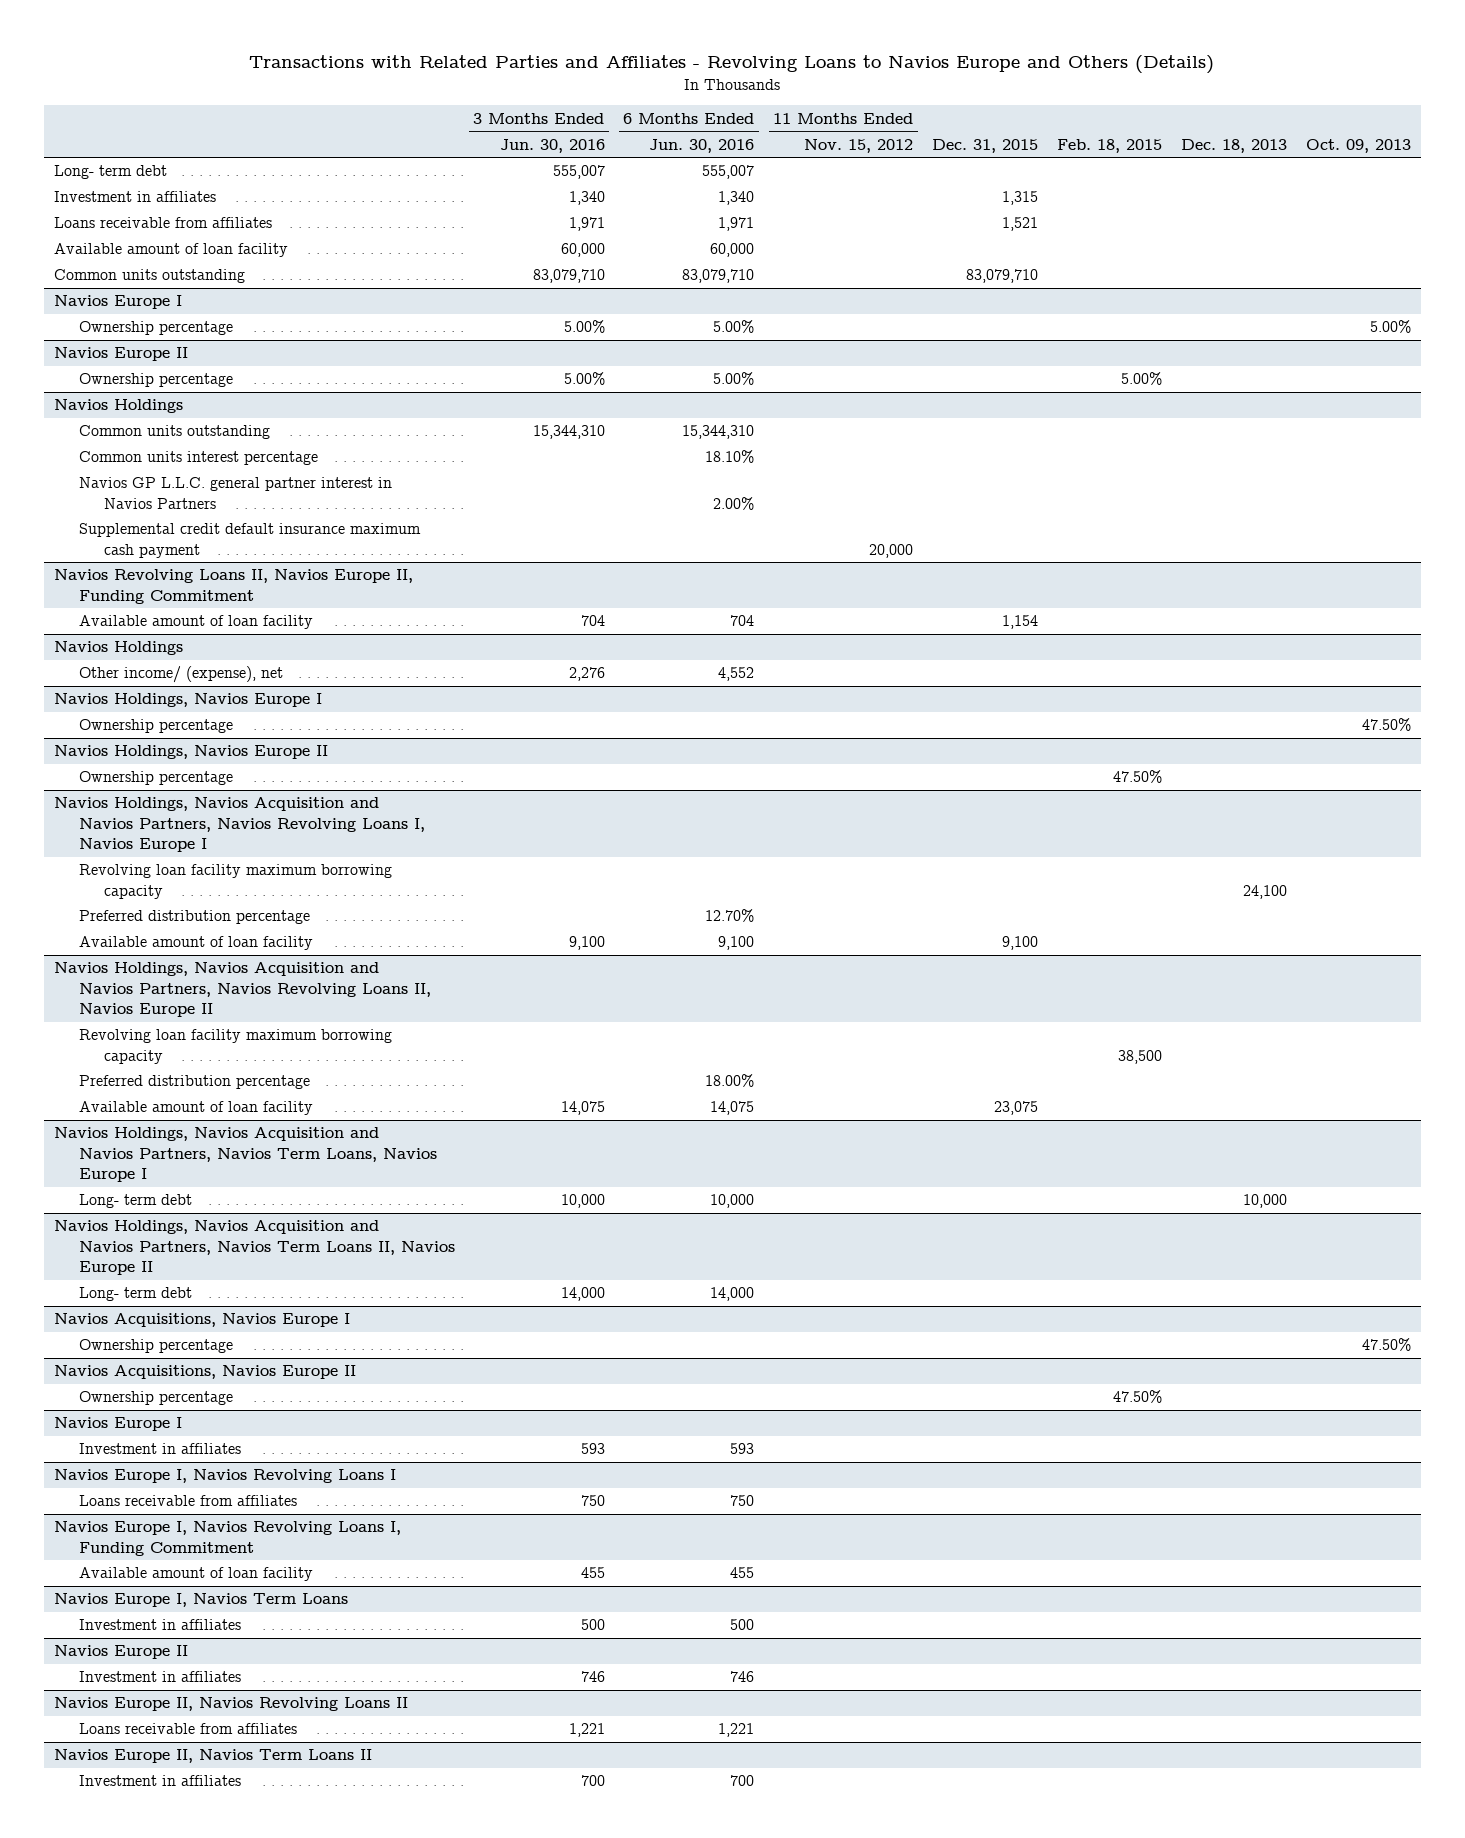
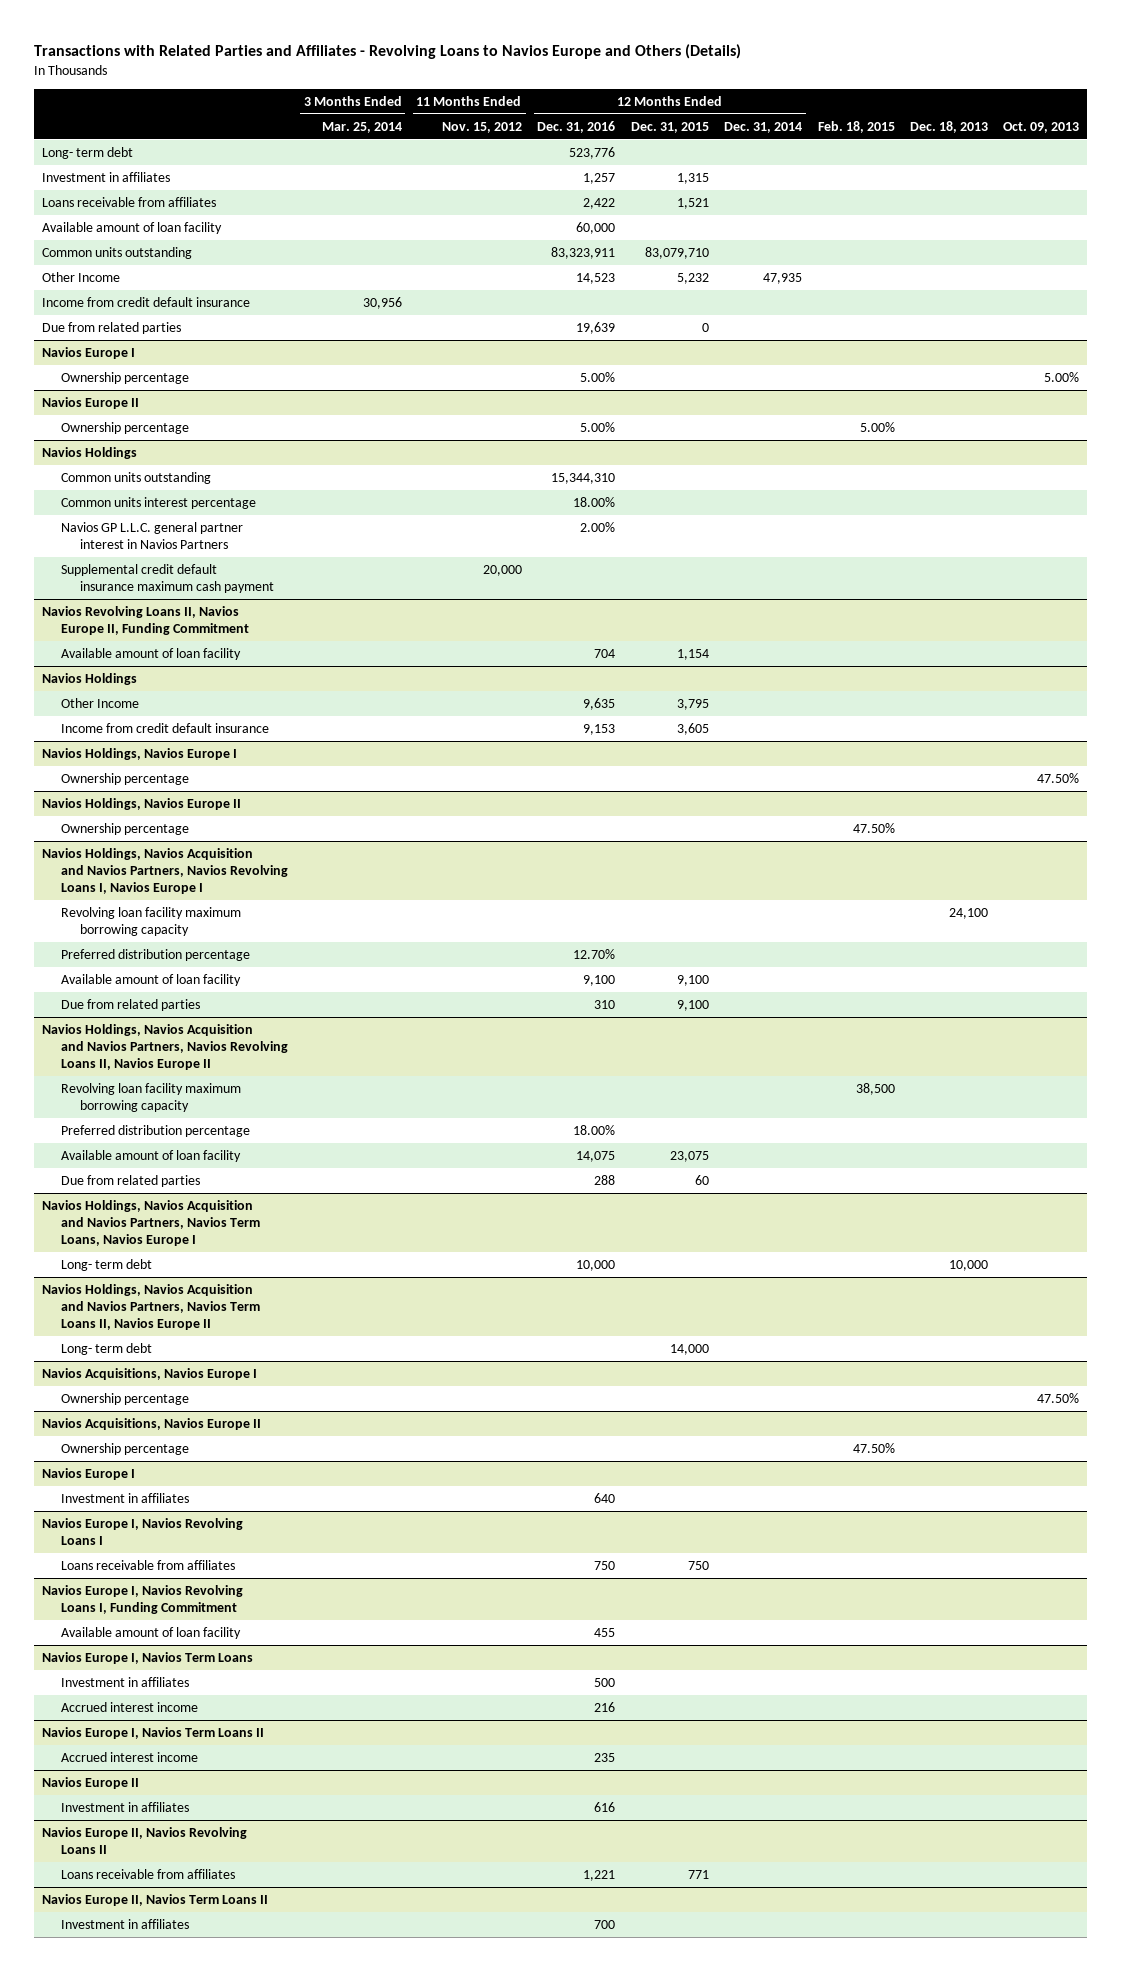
- | 3 Months Ended Jun. 30, 2016 | 6 Months Ended Jun. 30, 2016 | 11 Months Ended Nov. 15, 2012 | Dec. 31, 2015 | Feb. 18, 2015 | Dec. 18, 2013 | Oct. 09, 2013
+ | 3 Months Ended Mar. 25, 2014 | 11 Months Ended Nov. 15, 2012 | 12 Months Ended Dec. 31, 2016 | 12 Months Ended Dec. 31, 2015 | 12 Months Ended Dec. 31, 2014 | Feb. 18, 2015 | Dec. 18, 2013 | Oct. 09, 2013
+ Other Income | | | 14,523 | 5,232 | 47,935 | | |
+ Income from credit default insurance | 30,956 | | | | | | |
+ Due from related parties | | | 19,639 | 0 | | | |
@ Navios Holdings
- Other income/ (expense), net | 2,276 | 4,552 | | | | |
+ Other Income | | | 9,635 | 3,795 | | | |
+ Income from credit default insurance | | | 9,153 | 3,605 | | | |
@ Navios Holdings, Navios Acquisition and Navios Partners, Navios Revolving Loans I, Navios Europe I
+ Due from related parties | | | 310 | 9,100 | | | |
@ Navios Holdings, Navios Acquisition and Navios Partners, Navios Revolving Loans II, Navios Europe II
+ Due from related parties | | | 288 | 60 | | | |
@ Navios Europe I, Navios Term Loans
+ Accrued interest income | | | 216 | | | | |
+ Navios Europe I, Navios Term Loans II
+ Accrued interest income | | | 235 | | | | |

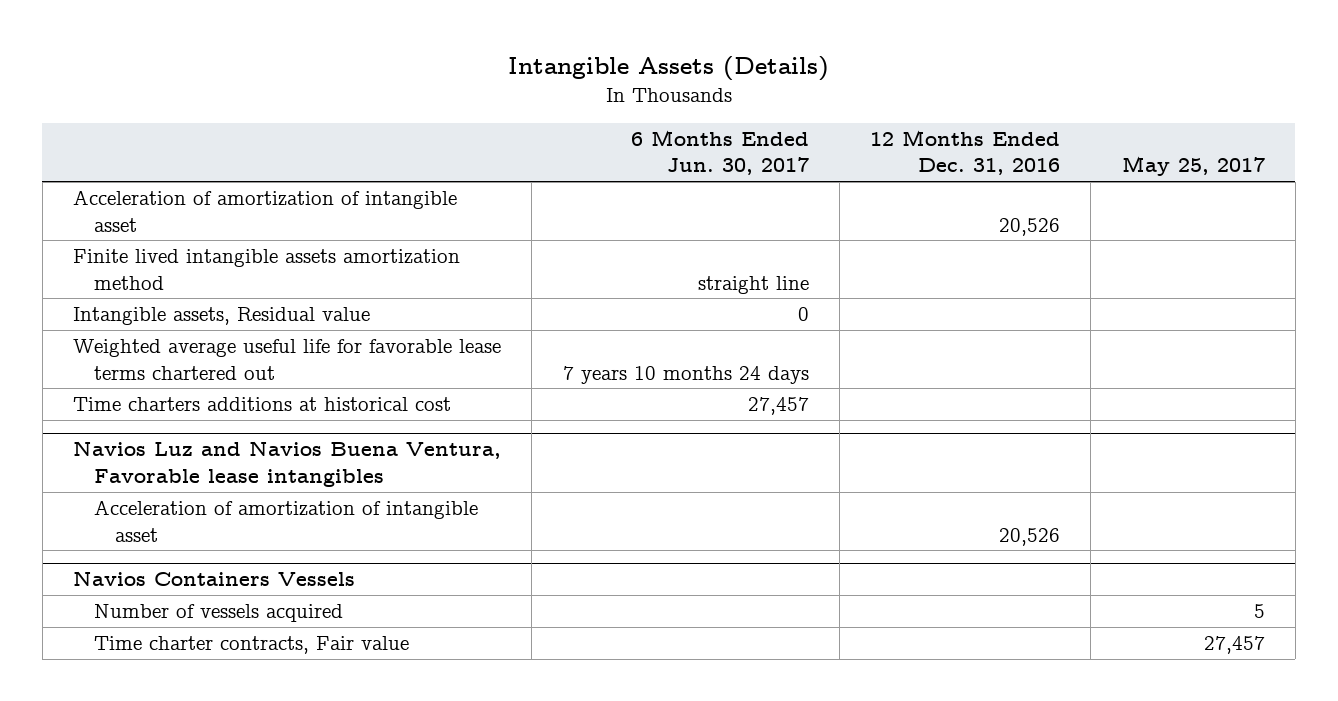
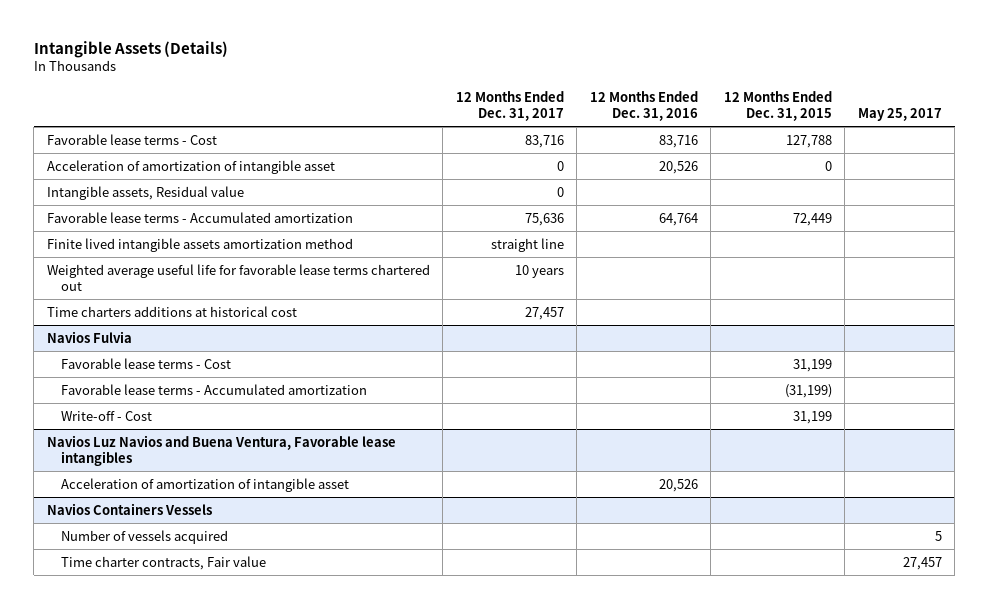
- | 6 Months Ended Jun. 30, 2017 | 12 Months Ended Dec. 31, 2016 | May 25, 2017
+ | 12 Months Ended Dec. 31, 2017 | 12 Months Ended Dec. 31, 2016 | 12 Months Ended Dec. 31, 2015 | May 25, 2017
+ Favorable lease terms - Cost | 83,716 | 83,716 | 127,788 |
+ Favorable lease terms - Accumulated amortization | 75,636 | 64,764 | 72,449 |
moved down: Finite lived intangible assets amortization method | straight line | | |
- Navios Luz and Navios Buena Ventura, Favorable lease intangibles
+ Navios Fulvia
+ Favorable lease terms - Cost | | | 31,199 |
+ Favorable lease terms - Accumulated amortization | | | (31,199) |
+ Write-off - Cost | | | 31,199 |
+ Navios Luz Navios and Buena Ventura, Favorable lease intangibles

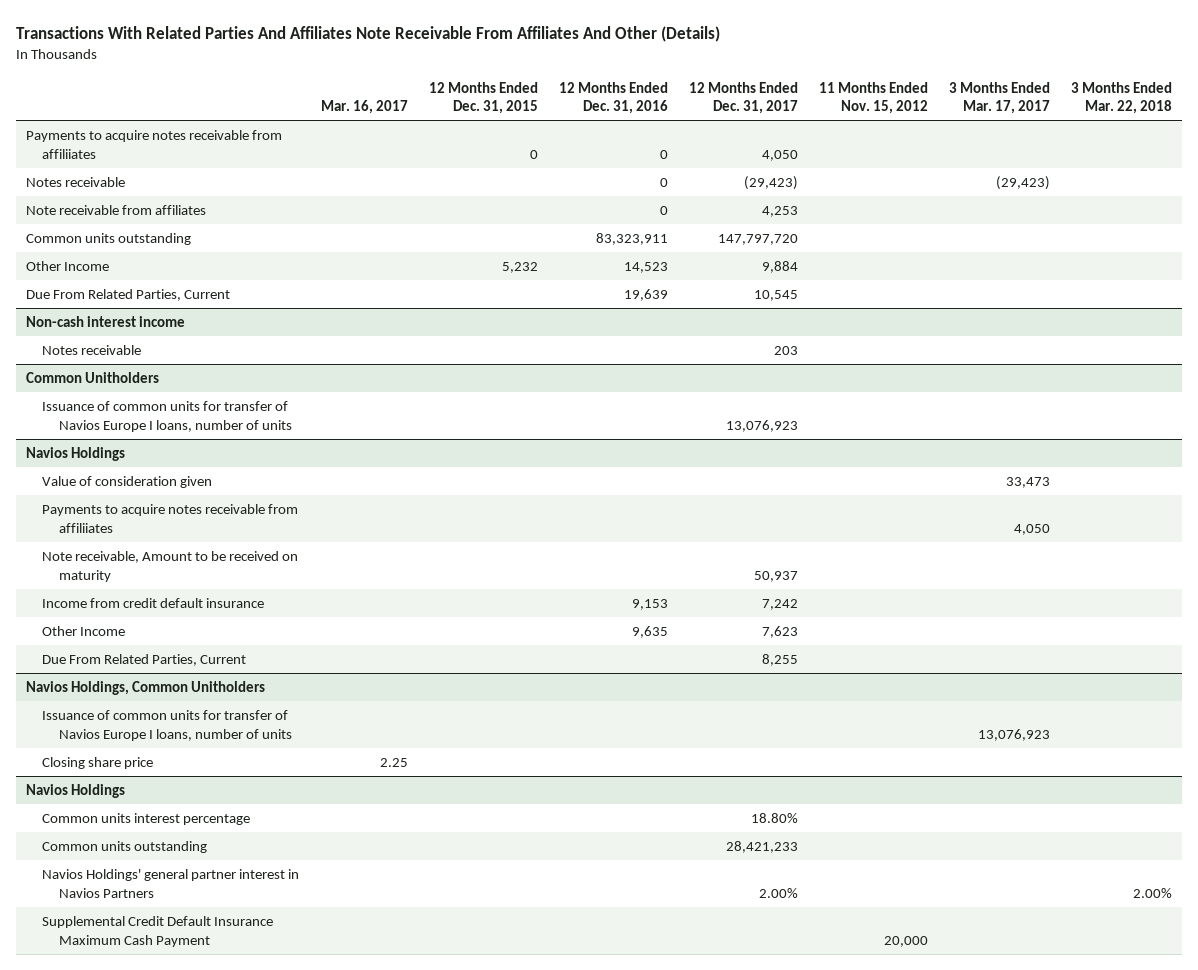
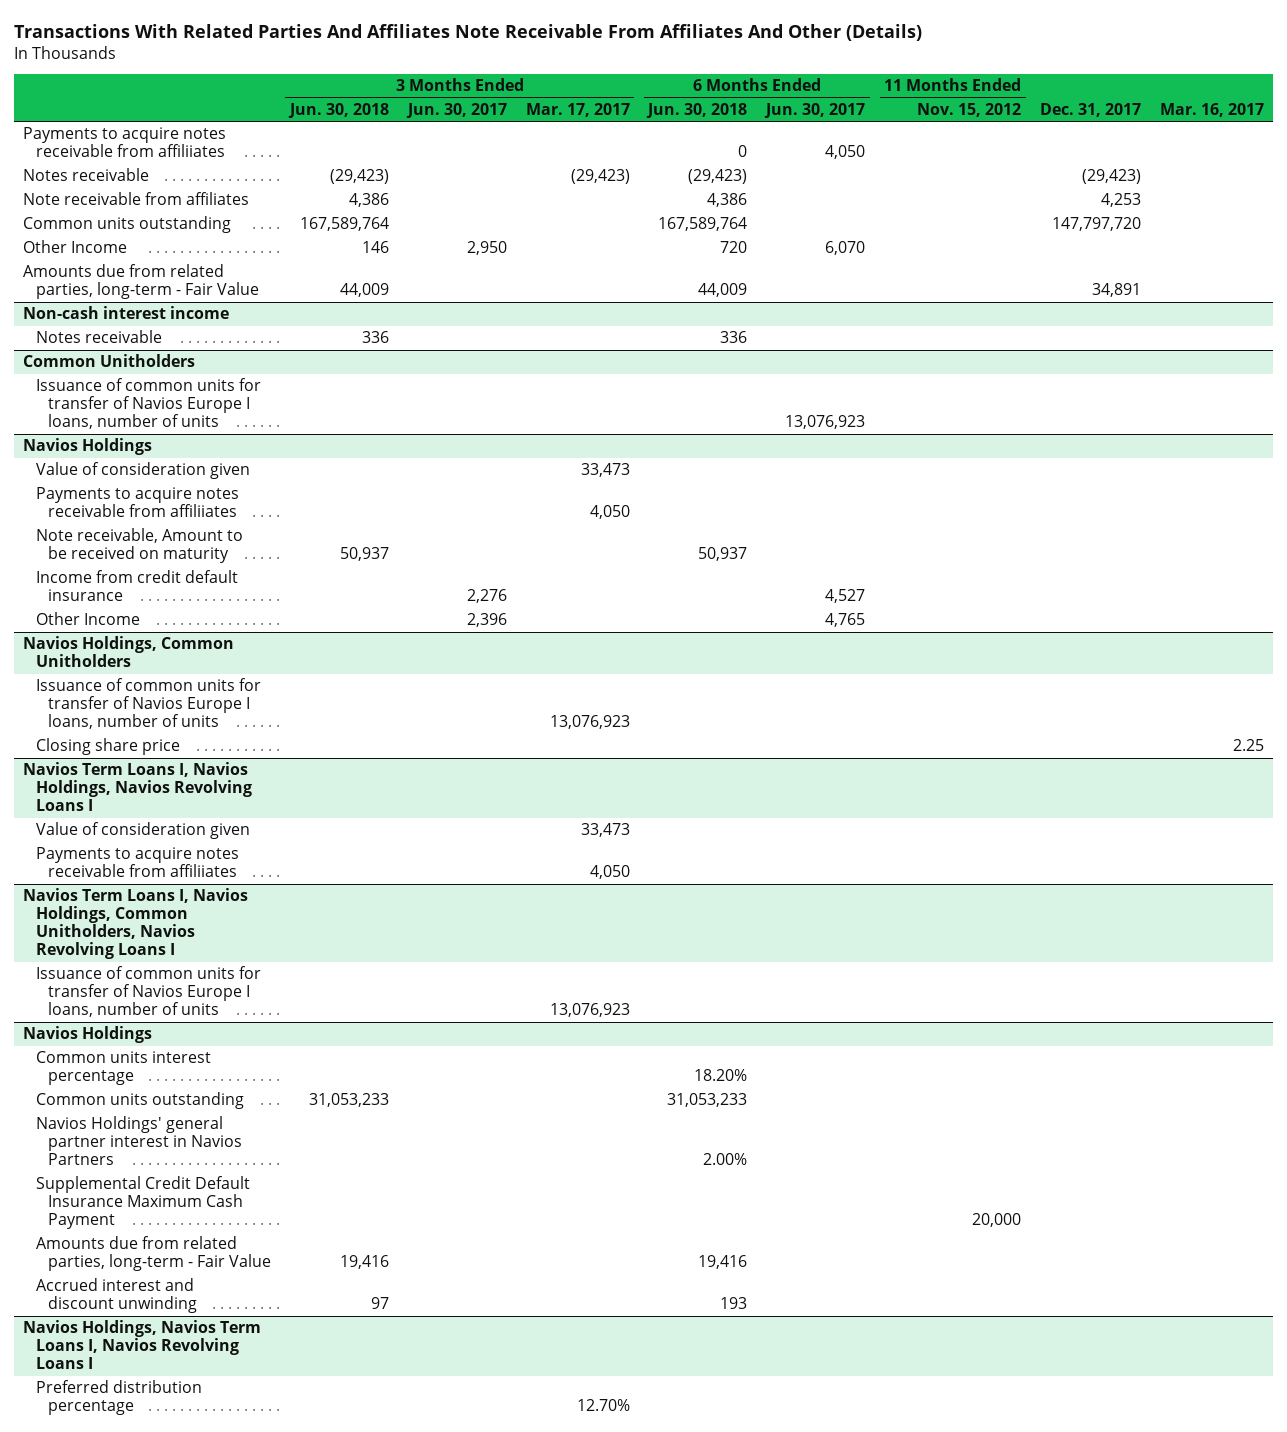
- | Mar. 16, 2017 | 12 Months Ended Dec. 31, 2015 | 12 Months Ended Dec. 31, 2016 | 12 Months Ended Dec. 31, 2017 | 11 Months Ended Nov. 15, 2012 | 3 Months Ended Mar. 17, 2017 | 3 Months Ended Mar. 22, 2018
+ | 3 Months Ended Jun. 30, 2018 | 3 Months Ended Jun. 30, 2017 | 3 Months Ended Mar. 17, 2017 | 6 Months Ended Jun. 30, 2018 | 6 Months Ended Jun. 30, 2017 | 11 Months Ended Nov. 15, 2012 | Dec. 31, 2017 | Mar. 16, 2017
- Due From Related Parties, Current | | | 19,639 | 10,545 | | |
+ Amounts due from related parties, long-term - Fair Value | 44,009 | | | 44,009 | | | 34,891 |
@ Navios Holdings
- Due From Related Parties, Current | | | | 8,255 | | |
+ Navios Term Loans I, Navios Holdings, Navios Revolving Loans I
+ Value of consideration given | | | 33,473 | | | | |
+ Payments to acquire notes receivable from affiliiates | | | 4,050 | | | | |
+ Navios Term Loans I, Navios Holdings, Common Unitholders, Navios Revolving Loans I
+ Issuance of common units for transfer of Navios Europe I loans, number of units | | | 13,076,923 | | | | |
@ Navios Holdings
+ Amounts due from related parties, long-term - Fair Value | 19,416 | | | 19,416 | | | |
+ Accrued interest and discount unwinding | 97 | | | 193 | | | |
+ Navios Holdings, Navios Term Loans I, Navios Revolving Loans I
+ Preferred distribution percentage | | | 12.70% | | | | |

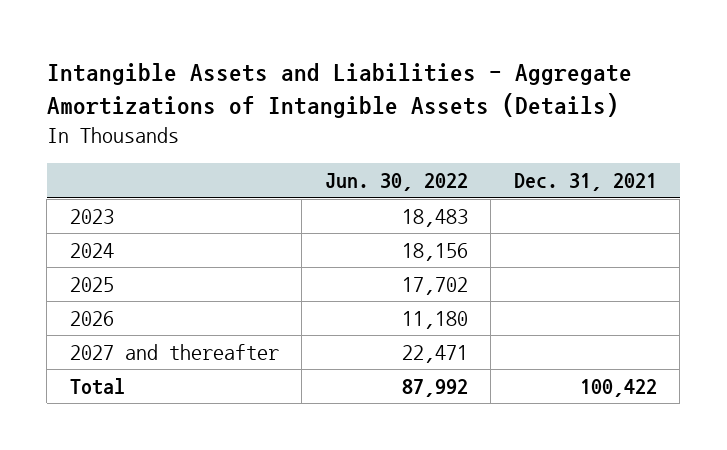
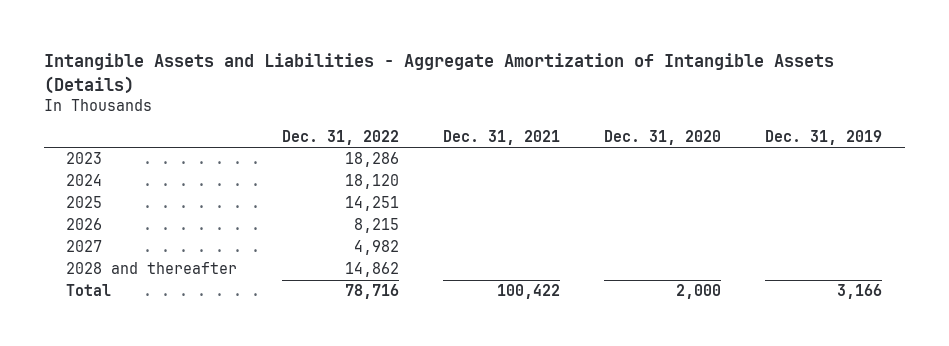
- Intangible Assets and Liabilities - Aggregate Amortizations of Intangible Assets (Details)
+ Intangible Assets and Liabilities - Aggregate Amortization of Intangible Assets (Details)
- | Jun. 30, 2022 | Dec. 31, 2021
+ | Dec. 31, 2022 | Dec. 31, 2021 | Dec. 31, 2020 | Dec. 31, 2019
- 2027 and thereafter | 22,471 |
+ 2027 | 4,982 | | |
+ 2028 and thereafter | 14,862 | | |

